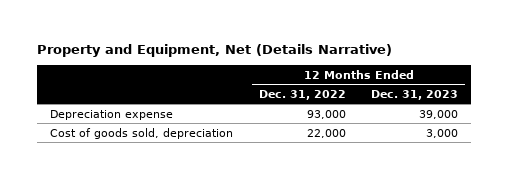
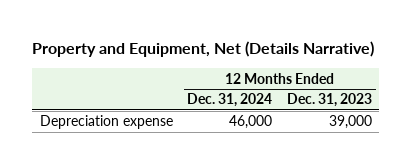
- | 12 Months Ended Dec. 31, 2022 | 12 Months Ended Dec. 31, 2023
+ | 12 Months Ended Dec. 31, 2024 | 12 Months Ended Dec. 31, 2023
- Cost of goods sold, depreciation | 22,000 | 3,000

